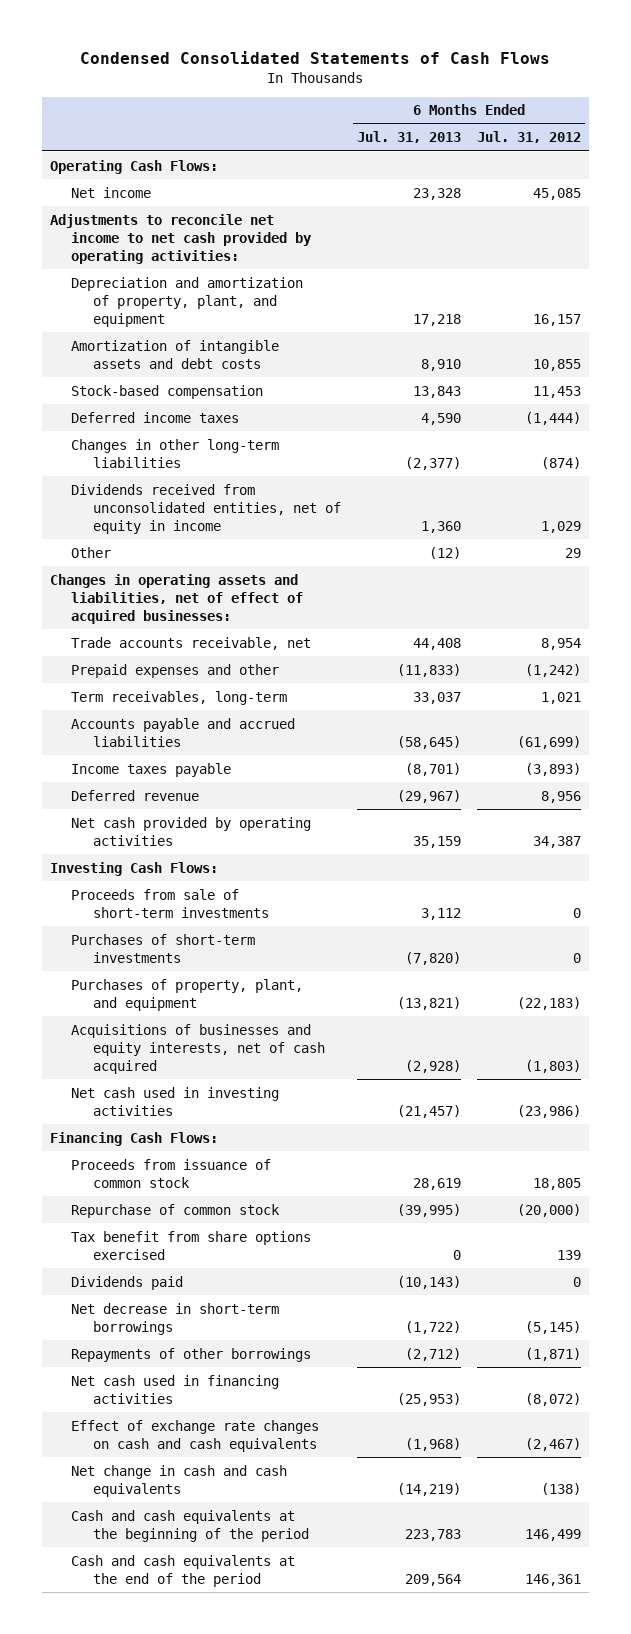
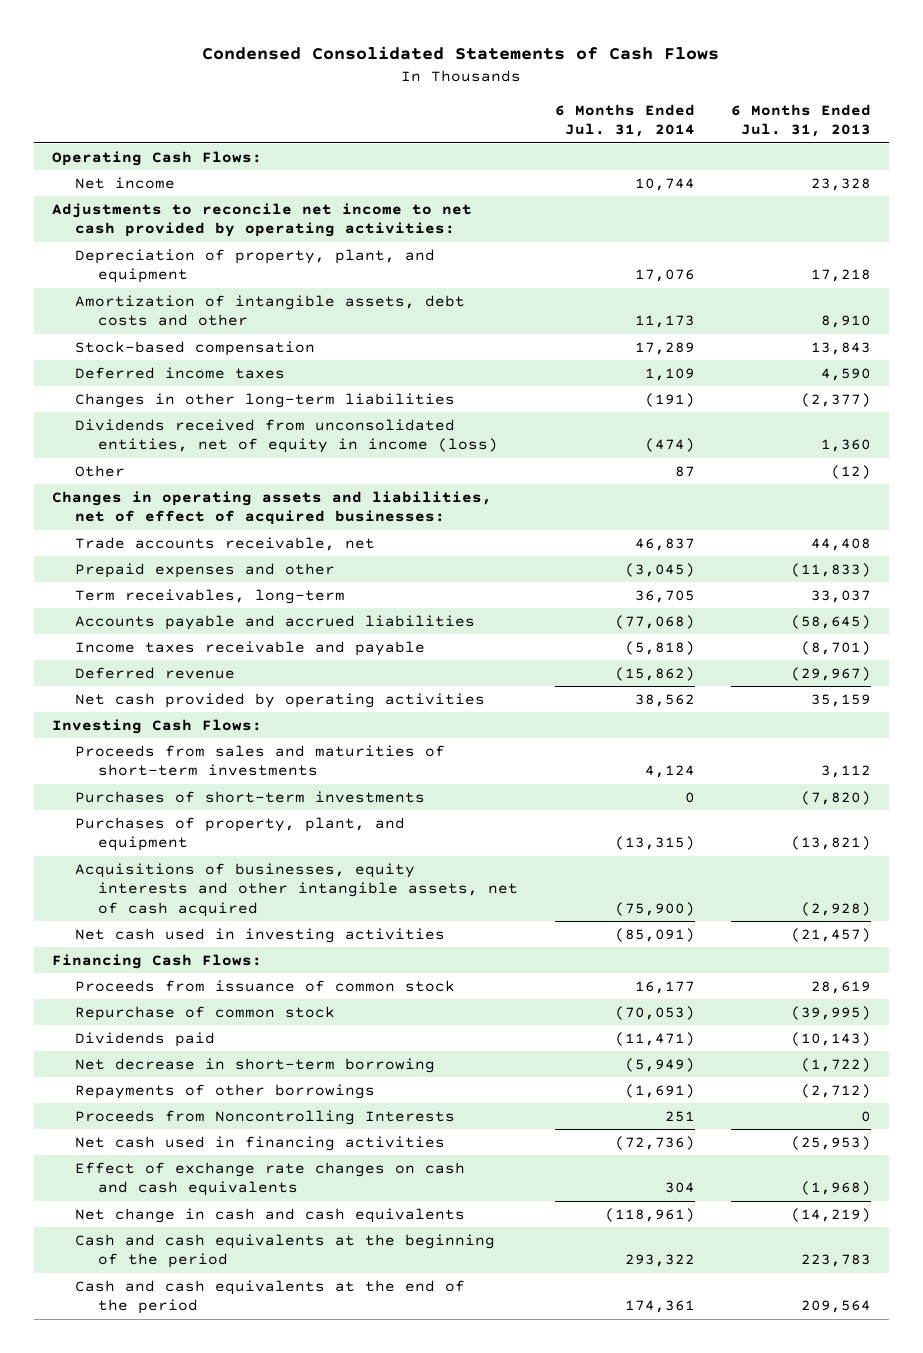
- | 6 Months Ended Jul. 31, 2013 | 6 Months Ended Jul. 31, 2012
+ | 6 Months Ended Jul. 31, 2014 | 6 Months Ended Jul. 31, 2013
- Depreciation and amortization of property, plant, and equipment | 17,218 | 16,157
- Amortization of intangible assets and debt costs | 8,910 | 10,855
+ Depreciation of property, plant, and equipment | 17,076 | 17,218
+ Amortization of intangible assets, debt costs and other | 11,173 | 8,910
- Dividends received from unconsolidated entities, net of equity in income | 1,360 | 1,029
+ Dividends received from unconsolidated entities, net of equity in income (loss) | (474) | 1,360
- Income taxes payable | (8,701) | (3,893)
+ Income taxes receivable and payable | (5,818) | (8,701)
- Proceeds from sale of short-term investments | 3,112 | 0
+ Proceeds from sales and maturities of short-term investments | 4,124 | 3,112
- Acquisitions of businesses and equity interests, net of cash acquired | (2,928) | (1,803)
+ Acquisitions of businesses, equity interests and other intangible assets, net of cash acquired | (75,900) | (2,928)
- Tax benefit from share options exercised | 0 | 139
- Net decrease in short-term borrowings | (1,722) | (5,145)
+ Net decrease in short-term borrowing | (5,949) | (1,722)
+ Proceeds from Noncontrolling Interests | 251 | 0

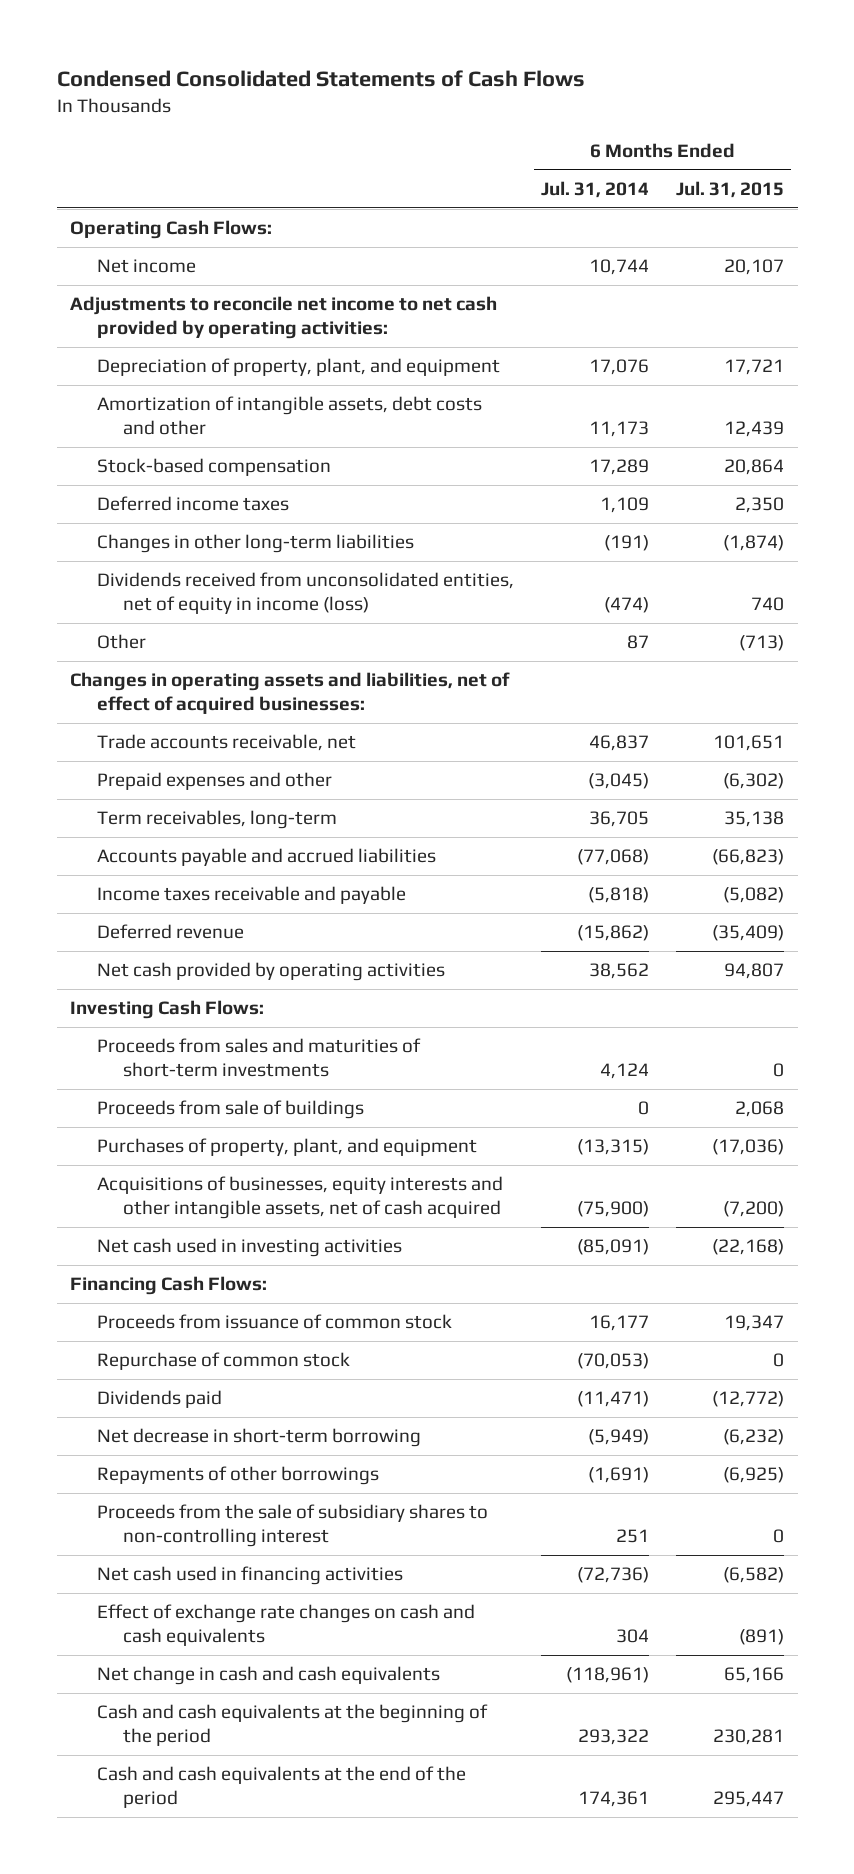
- | 6 Months Ended Jul. 31, 2014 | 6 Months Ended Jul. 31, 2013
+ | 6 Months Ended Jul. 31, 2014 | 6 Months Ended Jul. 31, 2015
- Purchases of short-term investments | 0 | (7,820)
+ Proceeds from sale of buildings | 0 | 2,068
- Proceeds from Noncontrolling Interests | 251 | 0
+ Proceeds from the sale of subsidiary shares to non-controlling interest | 251 | 0

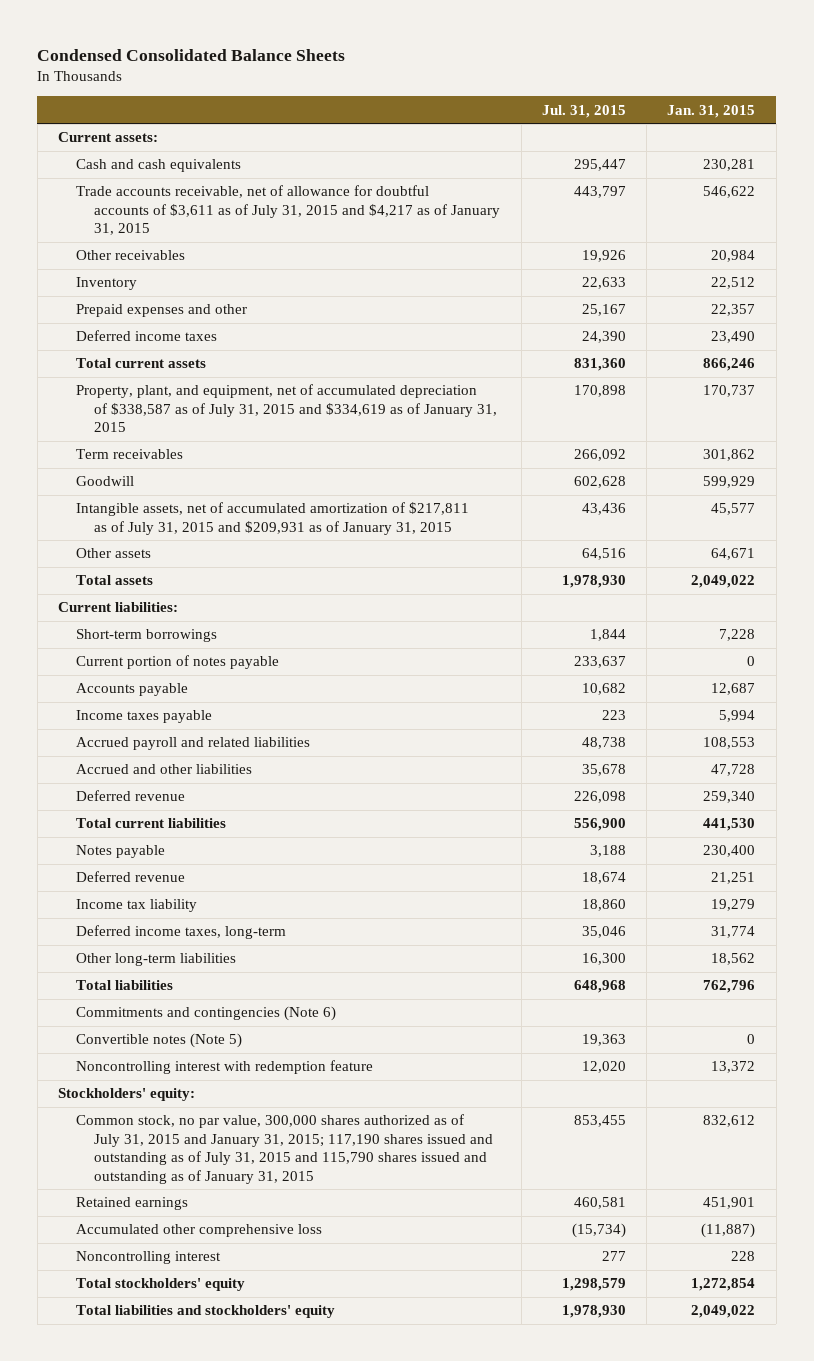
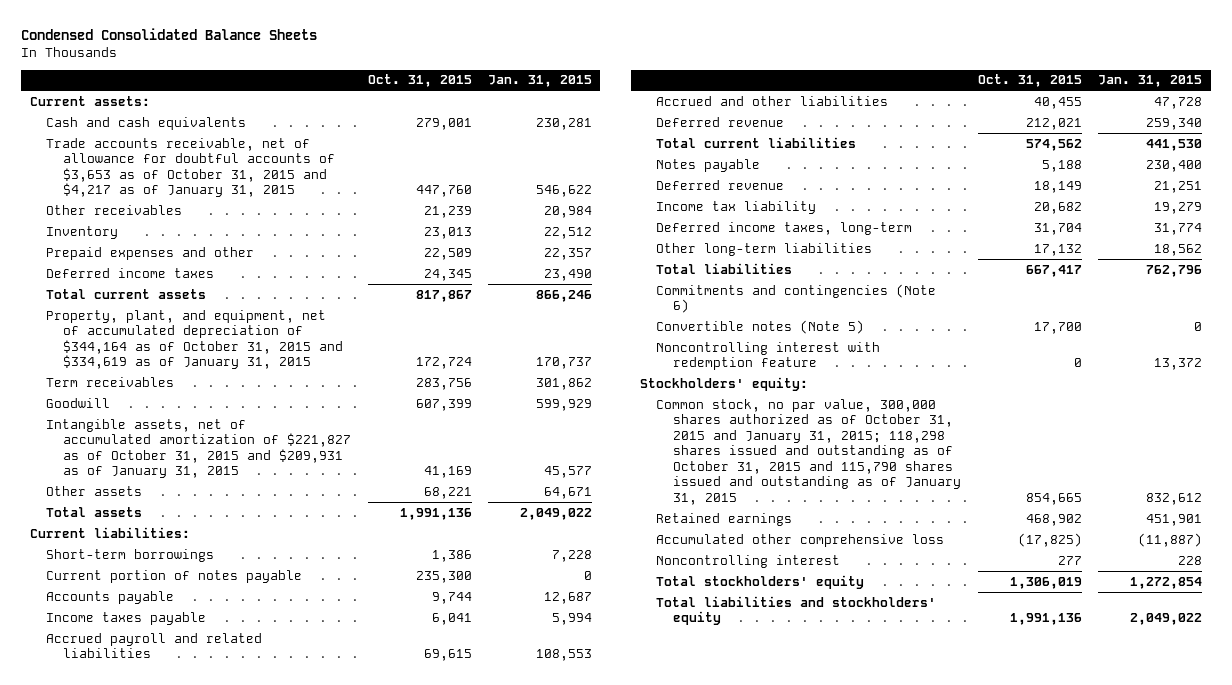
- | Jul. 31, 2015 | Jan. 31, 2015
+ | Oct. 31, 2015 | Jan. 31, 2015
- Trade accounts receivable, net of allowance for doubtful accounts of $3,611 as of July 31, 2015 and $4,217 as of January 31, 2015 | 443,797 | 546,622
+ Trade accounts receivable, net of allowance for doubtful accounts of $3,653 as of October 31, 2015 and $4,217 as of January 31, 2015 | 447,760 | 546,622
- Property, plant, and equipment, net of accumulated depreciation of $338,587 as of July 31, 2015 and $334,619 as of January 31, 2015 | 170,898 | 170,737
+ Property, plant, and equipment, net of accumulated depreciation of $344,164 as of October 31, 2015 and $334,619 as of January 31, 2015 | 172,724 | 170,737
- Intangible assets, net of accumulated amortization of $217,811 as of July 31, 2015 and $209,931 as of January 31, 2015 | 43,436 | 45,577
+ Intangible assets, net of accumulated amortization of $221,827 as of October 31, 2015 and $209,931 as of January 31, 2015 | 41,169 | 45,577
- Common stock, no par value, 300,000 shares authorized as of July 31, 2015 and January 31, 2015; 117,190 shares issued and outstanding as of July 31, 2015 and 115,790 shares issued and outstanding as of January 31, 2015 | 853,455 | 832,612
+ Common stock, no par value, 300,000 shares authorized as of October 31, 2015 and January 31, 2015; 118,298 shares issued and outstanding as of October 31, 2015 and 115,790 shares issued and outstanding as of January 31, 2015 | 854,665 | 832,612

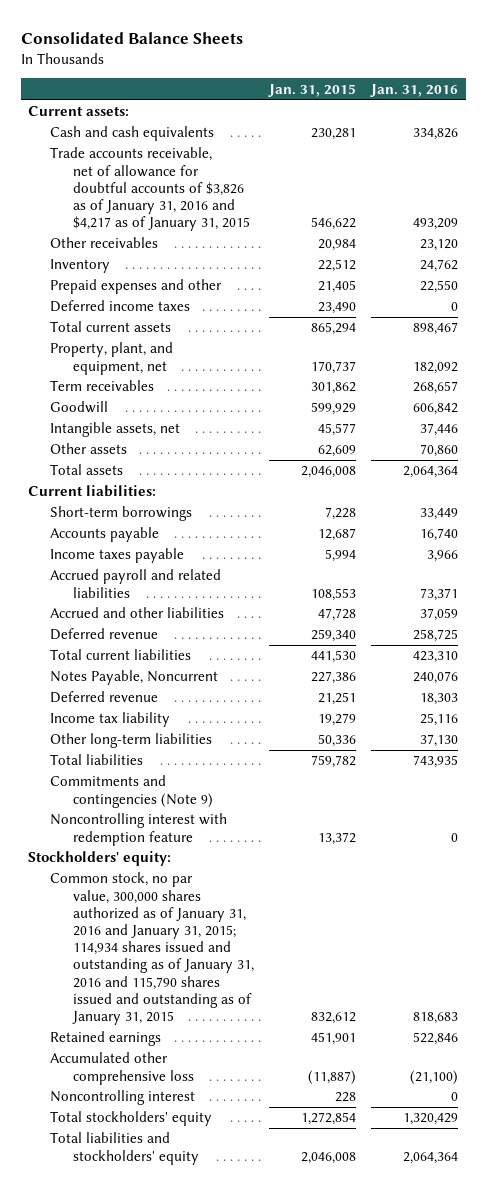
- Condensed Consolidated Balance Sheets
+ Consolidated Balance Sheets
- | Oct. 31, 2015 | Jan. 31, 2015
+ | Jan. 31, 2015 | Jan. 31, 2016
- Trade accounts receivable, net of allowance for doubtful accounts of $3,653 as of October 31, 2015 and $4,217 as of January 31, 2015 | 447,760 | 546,622
+ Trade accounts receivable, net of allowance for doubtful accounts of $3,826 as of January 31, 2016 and $4,217 as of January 31, 2015 | 546,622 | 493,209
- Prepaid expenses and other | 22,509 | 22,357
+ Prepaid expenses and other | 21,405 | 22,550
- Total current assets | 817,867 | 866,246
- Property, plant, and equipment, net of accumulated depreciation of $344,164 as of October 31, 2015 and $334,619 as of January 31, 2015 | 172,724 | 170,737
+ Total current assets | 865,294 | 898,467
+ Property, plant, and equipment, net | 170,737 | 182,092
- Intangible assets, net of accumulated amortization of $221,827 as of October 31, 2015 and $209,931 as of January 31, 2015 | 41,169 | 45,577
- Other assets | 68,221 | 64,671
- Total assets | 1,991,136 | 2,049,022
+ Intangible assets, net | 45,577 | 37,446
+ Other assets | 62,609 | 70,860
+ Total assets | 2,046,008 | 2,064,364
- Current portion of notes payable | 235,300 | 0
- Notes payable | 5,188 | 230,400
+ Notes Payable, Noncurrent | 227,386 | 240,076
- Deferred income taxes, long-term | 31,704 | 31,774
- Other long-term liabilities | 17,132 | 18,562
- Total liabilities | 667,417 | 762,796
- Commitments and contingencies (Note 6)
- Convertible notes (Note 5) | 17,700 | 0
+ Other long-term liabilities | 50,336 | 37,130
+ Total liabilities | 759,782 | 743,935
+ Commitments and contingencies (Note 9)
- Common stock, no par value, 300,000 shares authorized as of October 31, 2015 and January 31, 2015; 118,298 shares issued and outstanding as of October 31, 2015 and 115,790 shares issued and outstanding as of January 31, 2015 | 854,665 | 832,612
+ Common stock, no par value, 300,000 shares authorized as of January 31, 2016 and January 31, 2015; 114,934 shares issued and outstanding as of January 31, 2016 and 115,790 shares issued and outstanding as of January 31, 2015 | 832,612 | 818,683
- Total liabilities and stockholders' equity | 1,991,136 | 2,049,022
+ Total liabilities and stockholders' equity | 2,046,008 | 2,064,364

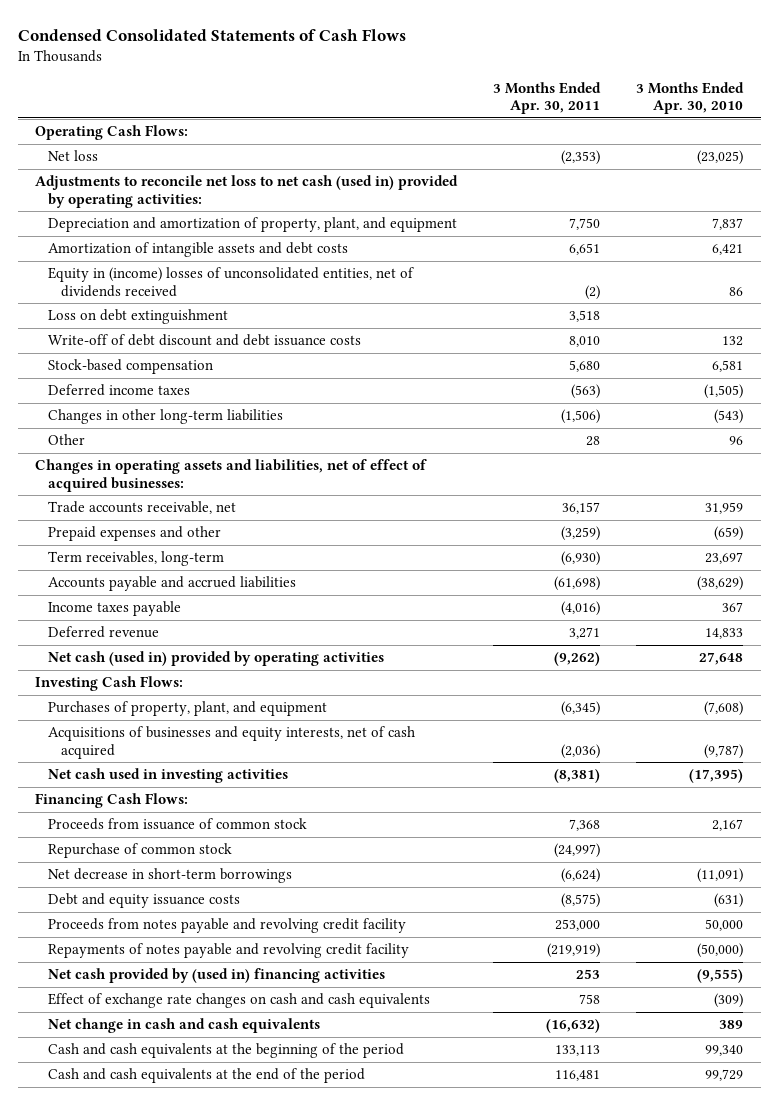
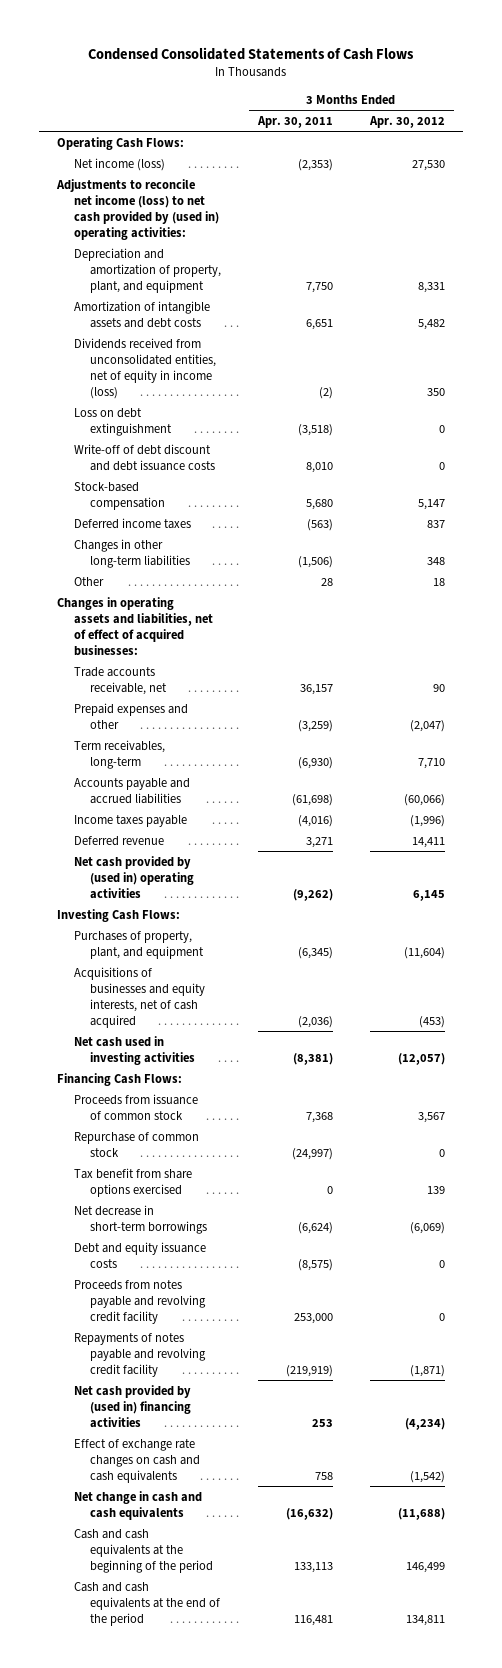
- | 3 Months Ended Apr. 30, 2011 | 3 Months Ended Apr. 30, 2010
+ | 3 Months Ended Apr. 30, 2011 | 3 Months Ended Apr. 30, 2012
- Net loss | (2,353) | (23,025)
- Adjustments to reconcile net loss to net cash (used in) provided by operating activities:
+ Net income (loss) | (2,353) | 27,530
+ Adjustments to reconcile net income (loss) to net cash provided by (used in) operating activities:
- Equity in (income) losses of unconsolidated entities, net of dividends received | (2) | 86
- Loss on debt extinguishment | 3,518 |
+ Dividends received from unconsolidated entities, net of equity in income (loss) | (2) | 350
+ Loss on debt extinguishment | (3,518) | 0
- Net cash (used in) provided by operating activities | (9,262) | 27,648
+ Net cash provided by (used in) operating activities | (9,262) | 6,145
+ Tax benefit from share options exercised | 0 | 139

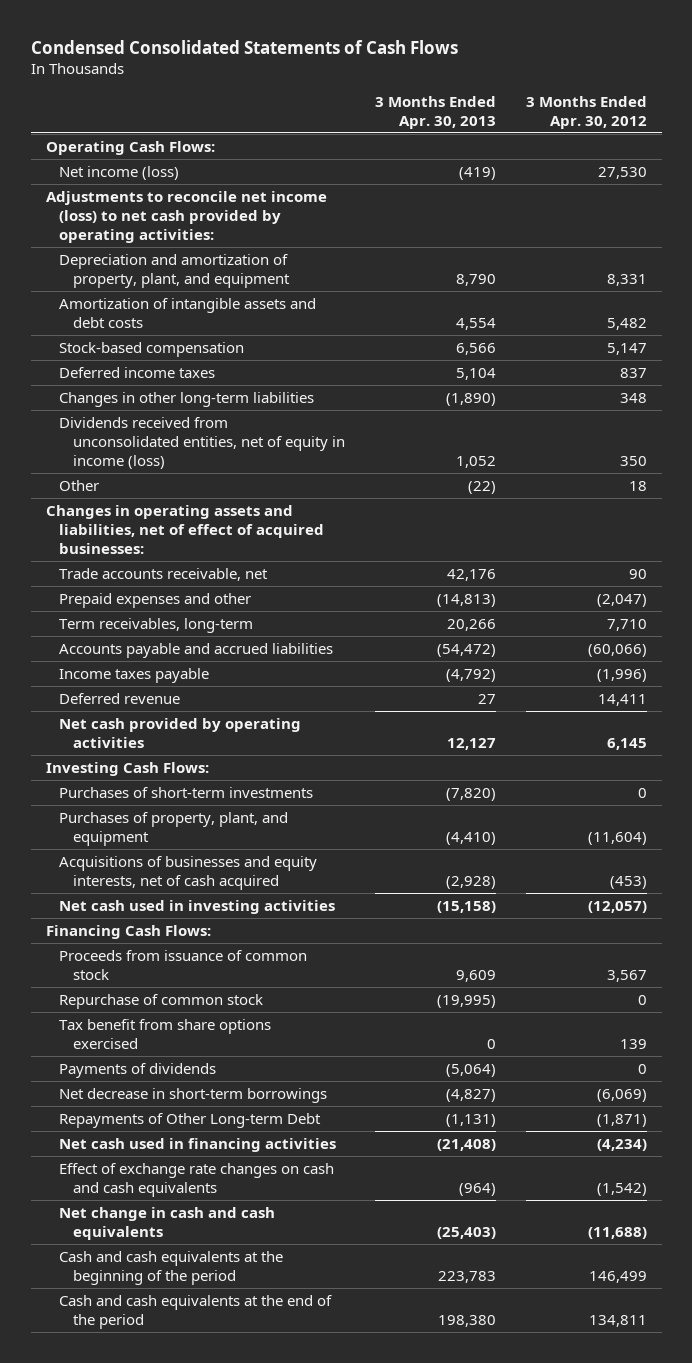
- | 3 Months Ended Apr. 30, 2011 | 3 Months Ended Apr. 30, 2012
+ | 3 Months Ended Apr. 30, 2013 | 3 Months Ended Apr. 30, 2012
- Adjustments to reconcile net income (loss) to net cash provided by (used in) operating activities:
+ Adjustments to reconcile net income (loss) to net cash provided by operating activities:
- Loss on debt extinguishment | (3,518) | 0
- Write-off of debt discount and debt issuance costs | 8,010 | 0
moved down: Dividends received from unconsolidated entities, net of equity in income (loss) | 1,052 | 350
- Net cash provided by (used in) operating activities | (9,262) | 6,145
+ Net cash provided by operating activities | 12,127 | 6,145
+ Purchases of short-term investments | (7,820) | 0
+ Payments of dividends | (5,064) | 0
- Debt and equity issuance costs | (8,575) | 0
- Proceeds from notes payable and revolving credit facility | 253,000 | 0
- Repayments of notes payable and revolving credit facility | (219,919) | (1,871)
- Net cash provided by (used in) financing activities | 253 | (4,234)
+ Repayments of Other Long-term Debt | (1,131) | (1,871)
+ Net cash used in financing activities | (21,408) | (4,234)

